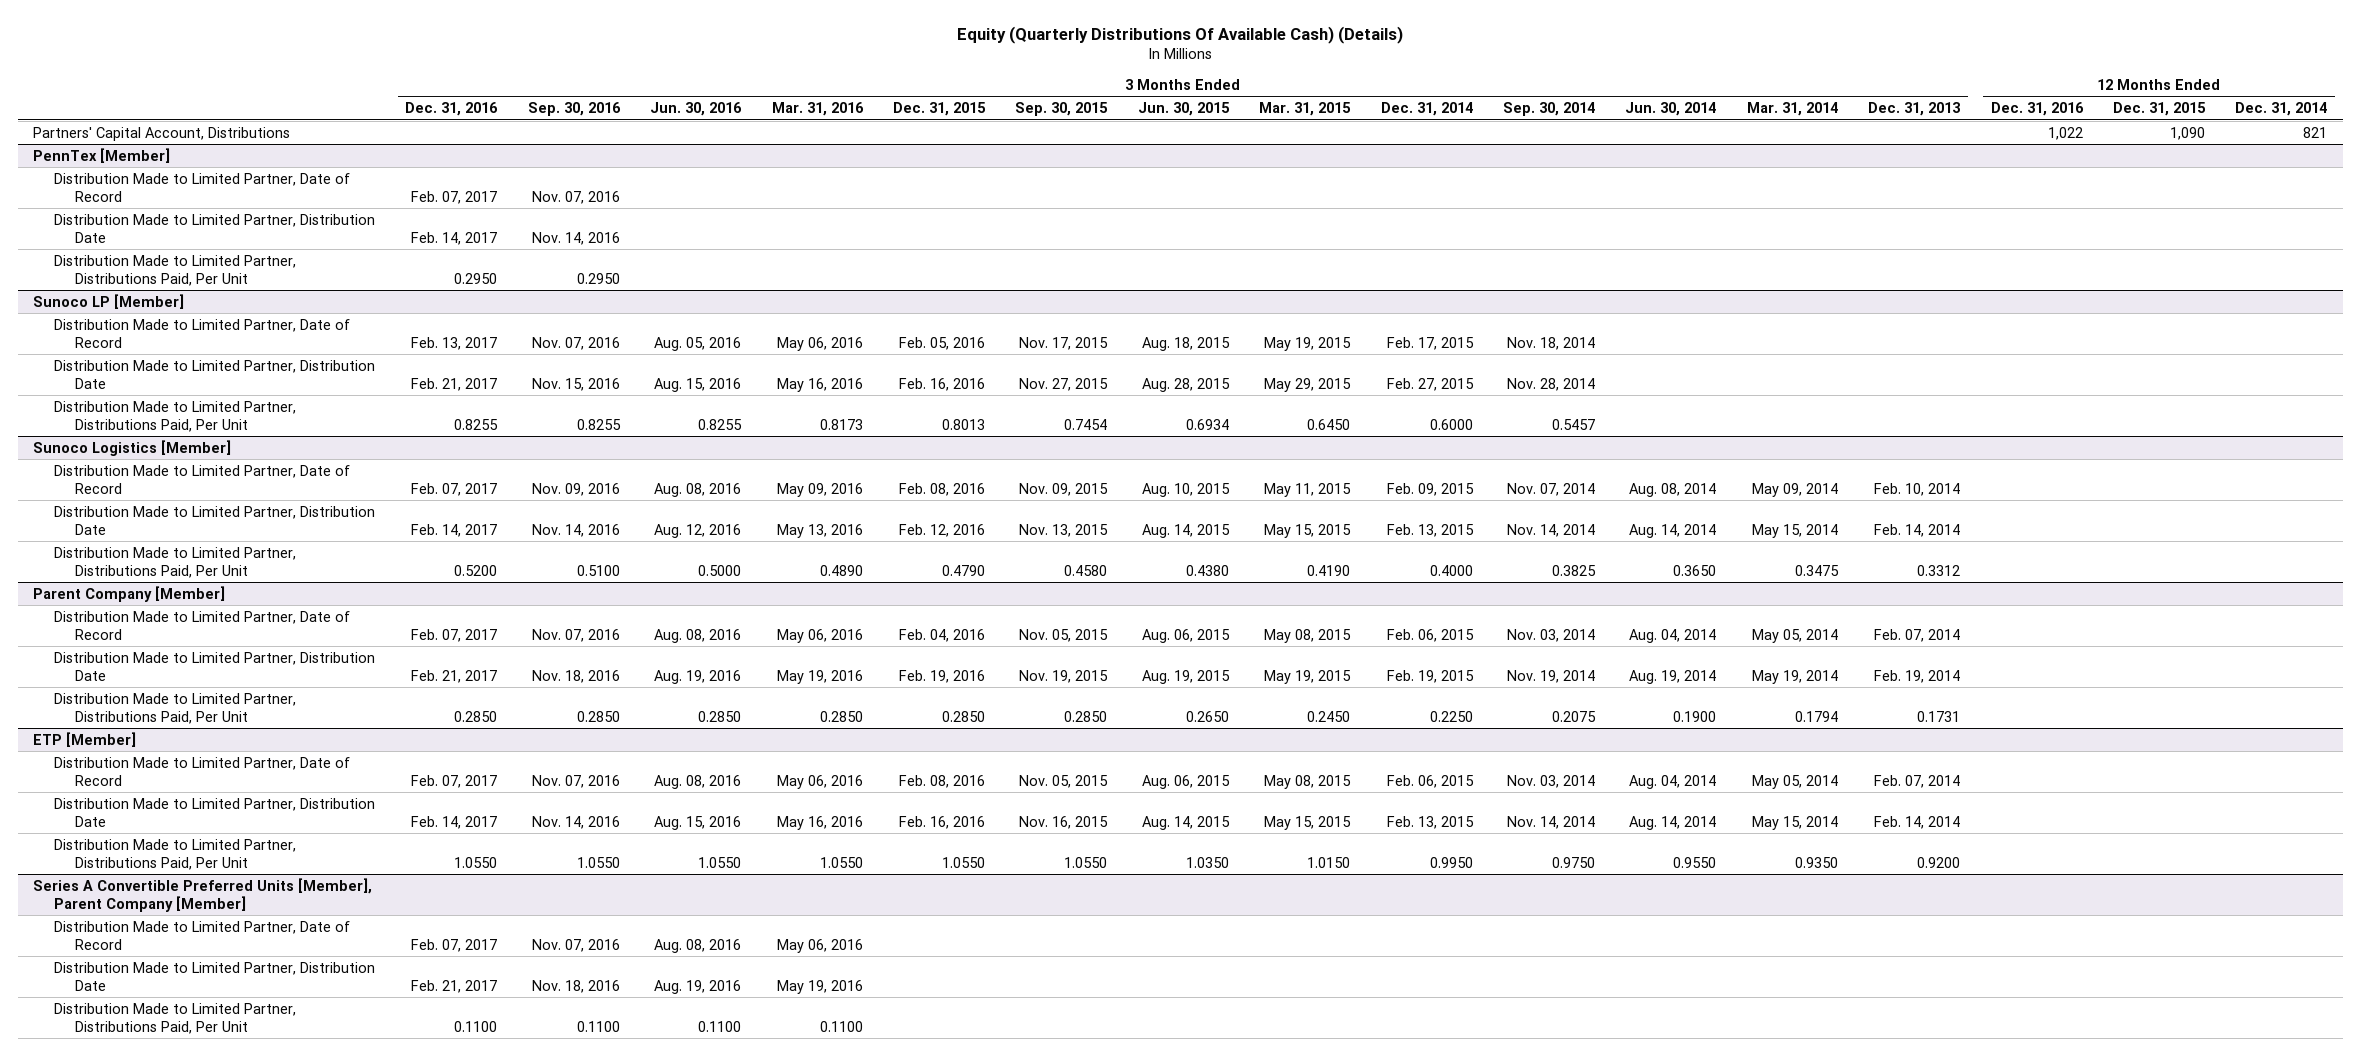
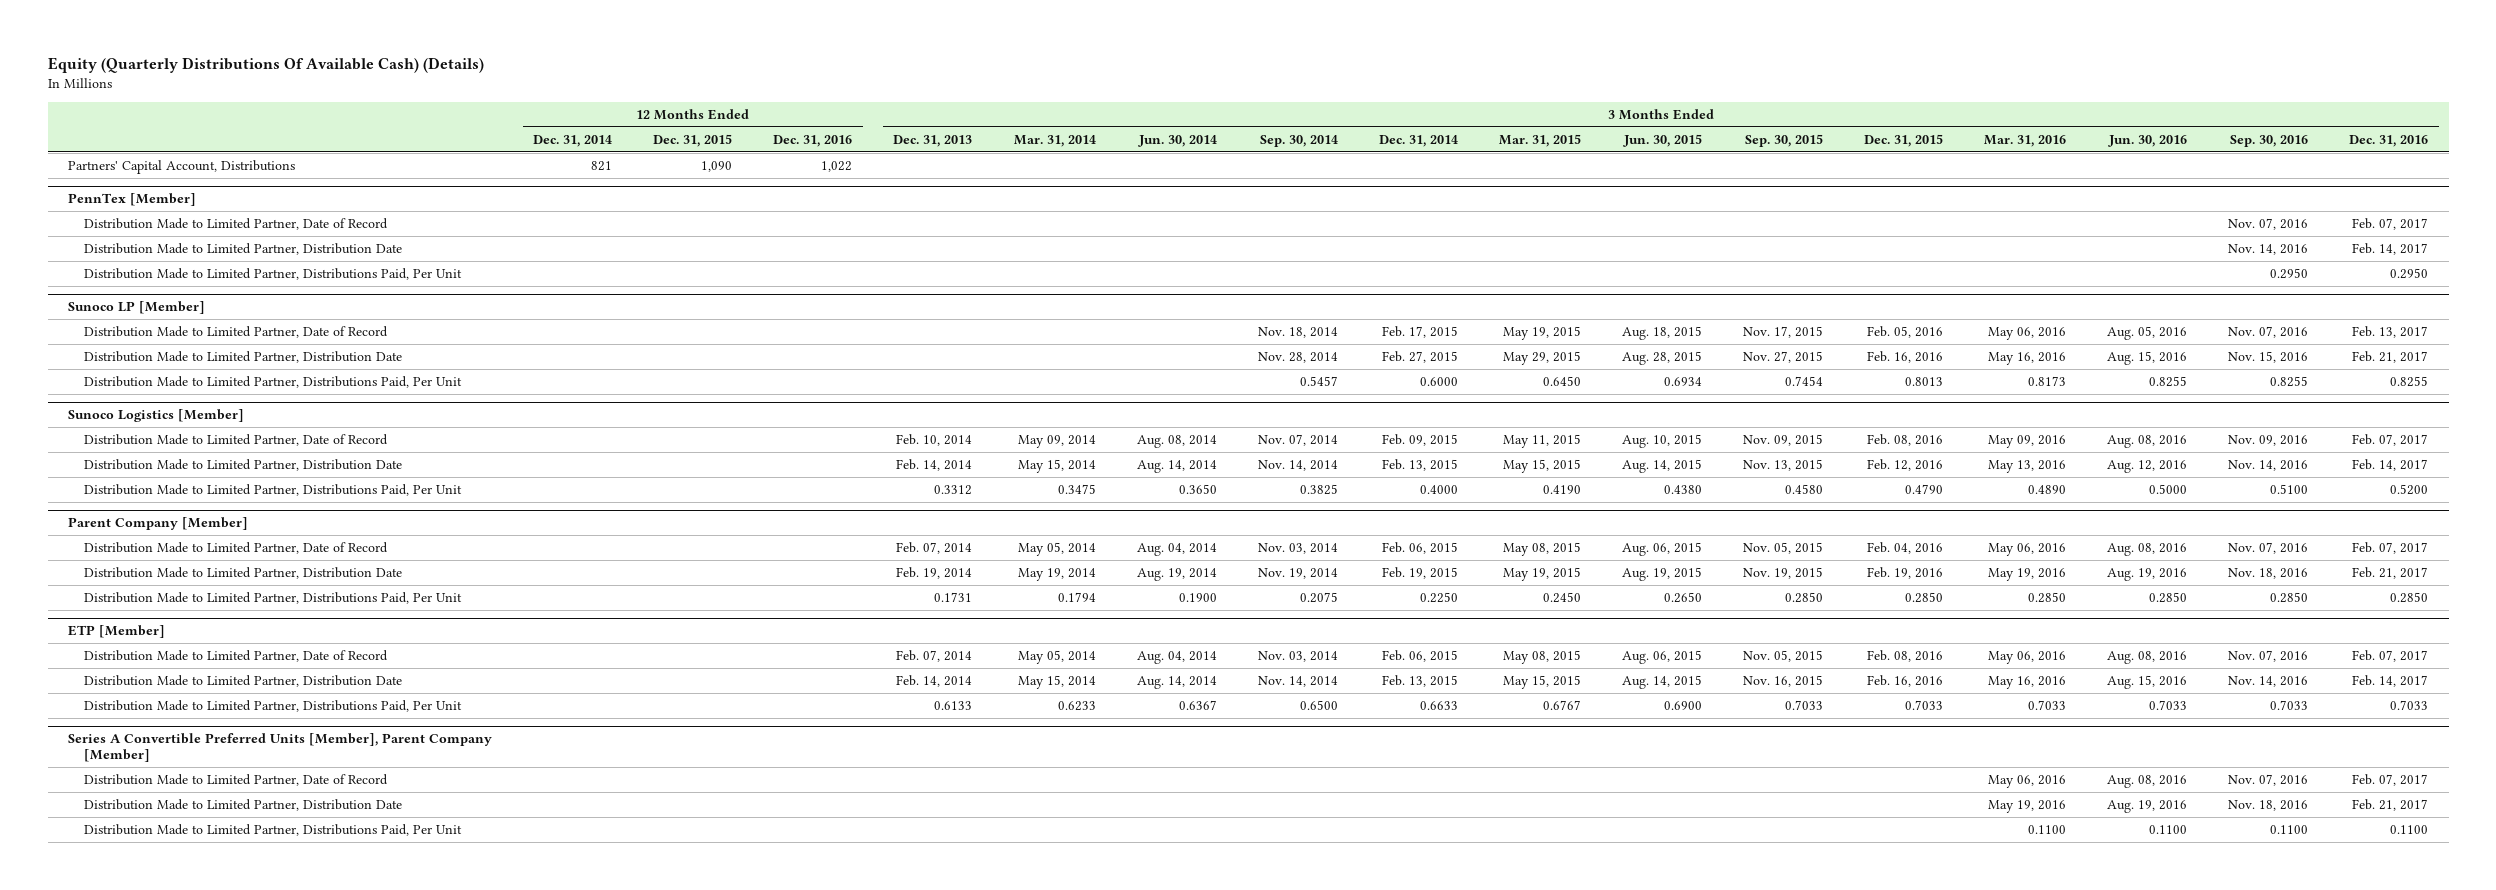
- | 3 Months Ended Dec. 31, 2016 | 3 Months Ended Sep. 30, 2016 | 3 Months Ended Jun. 30, 2016 | 3 Months Ended Mar. 31, 2016 | 3 Months Ended Dec. 31, 2015 | 3 Months Ended Sep. 30, 2015 | 3 Months Ended Jun. 30, 2015 | 3 Months Ended Mar. 31, 2015 | 3 Months Ended Dec. 31, 2014 | 3 Months Ended Sep. 30, 2014 | 3 Months Ended Jun. 30, 2014 | 3 Months Ended Mar. 31, 2014 | 3 Months Ended Dec. 31, 2013 | 12 Months Ended Dec. 31, 2016 | 12 Months Ended Dec. 31, 2015 | 12 Months Ended Dec. 31, 2014
+ | 12 Months Ended Dec. 31, 2014 | 12 Months Ended Dec. 31, 2015 | 12 Months Ended Dec. 31, 2016 | 3 Months Ended Dec. 31, 2013 | 3 Months Ended Mar. 31, 2014 | 3 Months Ended Jun. 30, 2014 | 3 Months Ended Sep. 30, 2014 | 3 Months Ended Dec. 31, 2014 | 3 Months Ended Mar. 31, 2015 | 3 Months Ended Jun. 30, 2015 | 3 Months Ended Sep. 30, 2015 | 3 Months Ended Dec. 31, 2015 | 3 Months Ended Mar. 31, 2016 | 3 Months Ended Jun. 30, 2016 | 3 Months Ended Sep. 30, 2016 | 3 Months Ended Dec. 31, 2016
@ ETP [Member]
- Distribution Made to Limited Partner, Distributions Paid, Per Unit | 1.0550 | 1.0550 | 1.0550 | 1.0550 | 1.0550 | 1.0550 | 1.0350 | 1.0150 | 0.9950 | 0.9750 | 0.9550 | 0.9350 | 0.9200 | | |
+ Distribution Made to Limited Partner, Distributions Paid, Per Unit | | | | 0.6133 | 0.6233 | 0.6367 | 0.6500 | 0.6633 | 0.6767 | 0.6900 | 0.7033 | 0.7033 | 0.7033 | 0.7033 | 0.7033 | 0.7033

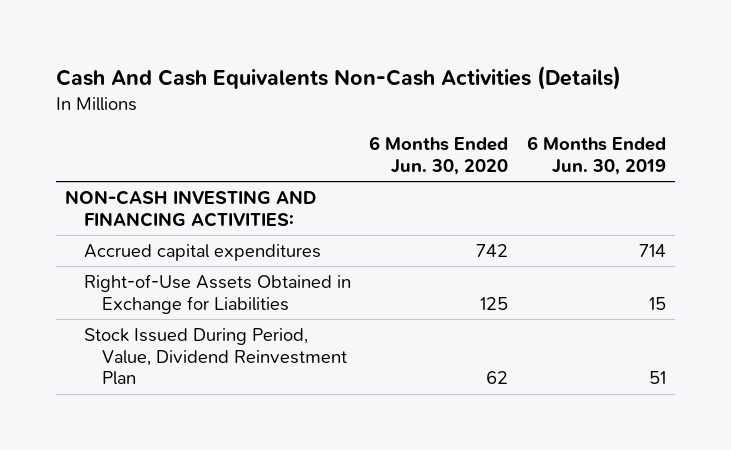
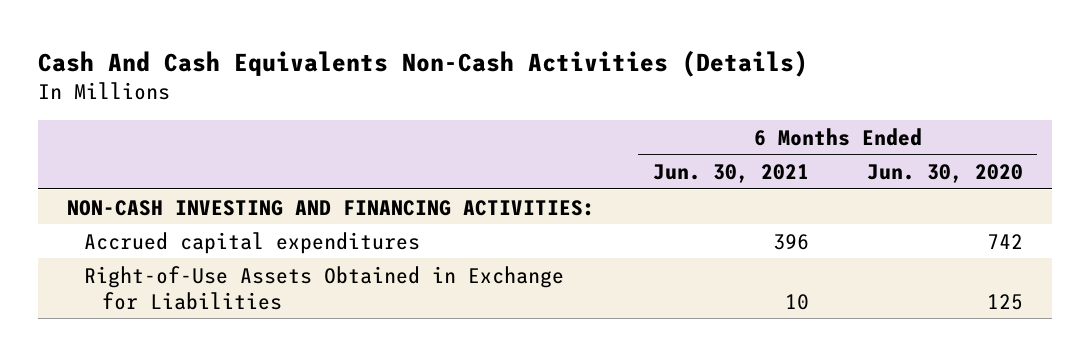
- | 6 Months Ended Jun. 30, 2020 | 6 Months Ended Jun. 30, 2019
+ | 6 Months Ended Jun. 30, 2021 | 6 Months Ended Jun. 30, 2020
- Stock Issued During Period, Value, Dividend Reinvestment Plan | 62 | 51

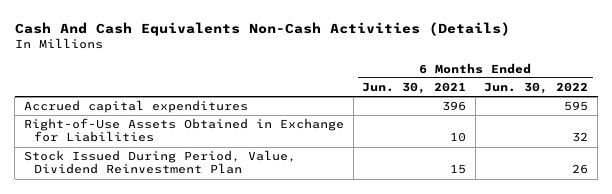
- | 6 Months Ended Jun. 30, 2021 | 6 Months Ended Jun. 30, 2020
+ | 6 Months Ended Jun. 30, 2021 | 6 Months Ended Jun. 30, 2022
- NON-CASH INVESTING AND FINANCING ACTIVITIES:
+ Stock Issued During Period, Value, Dividend Reinvestment Plan | 15 | 26

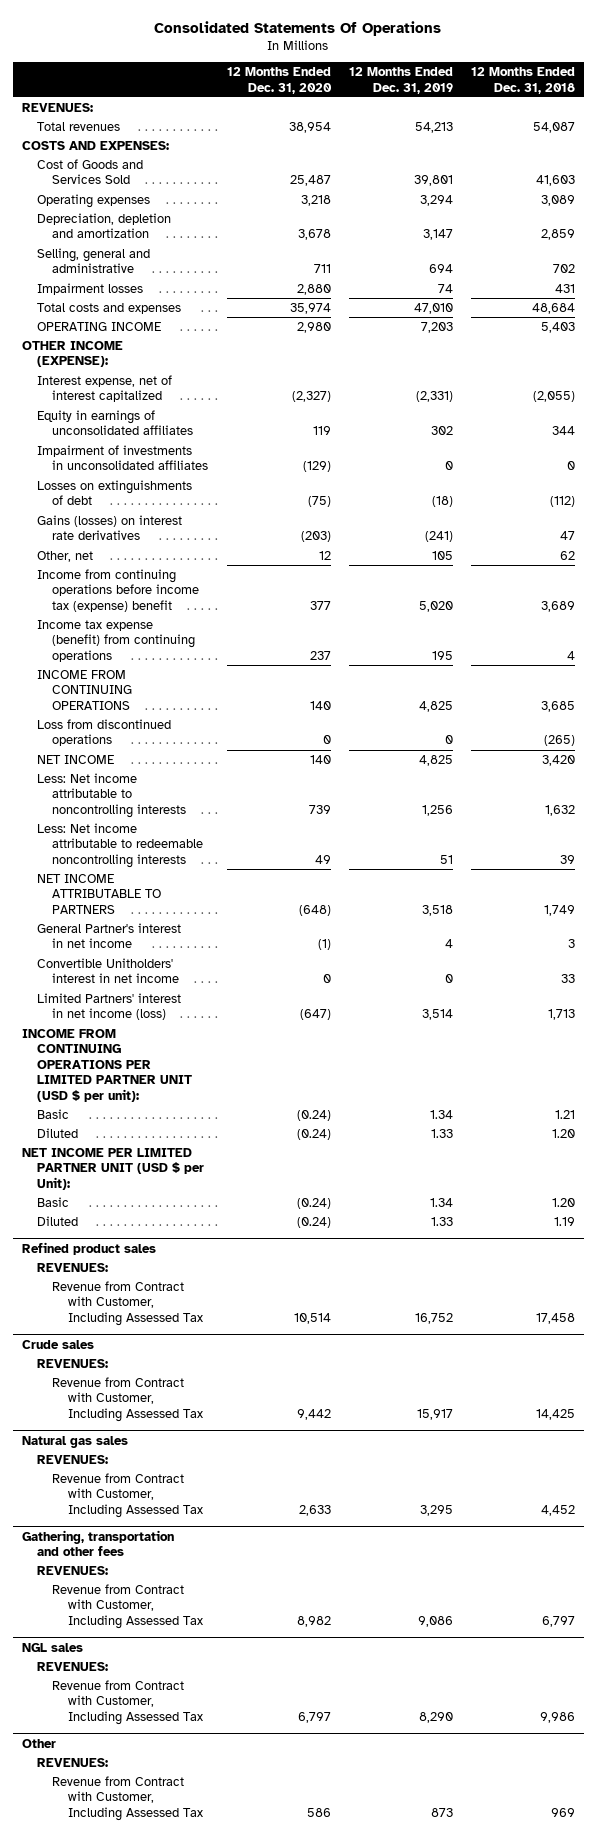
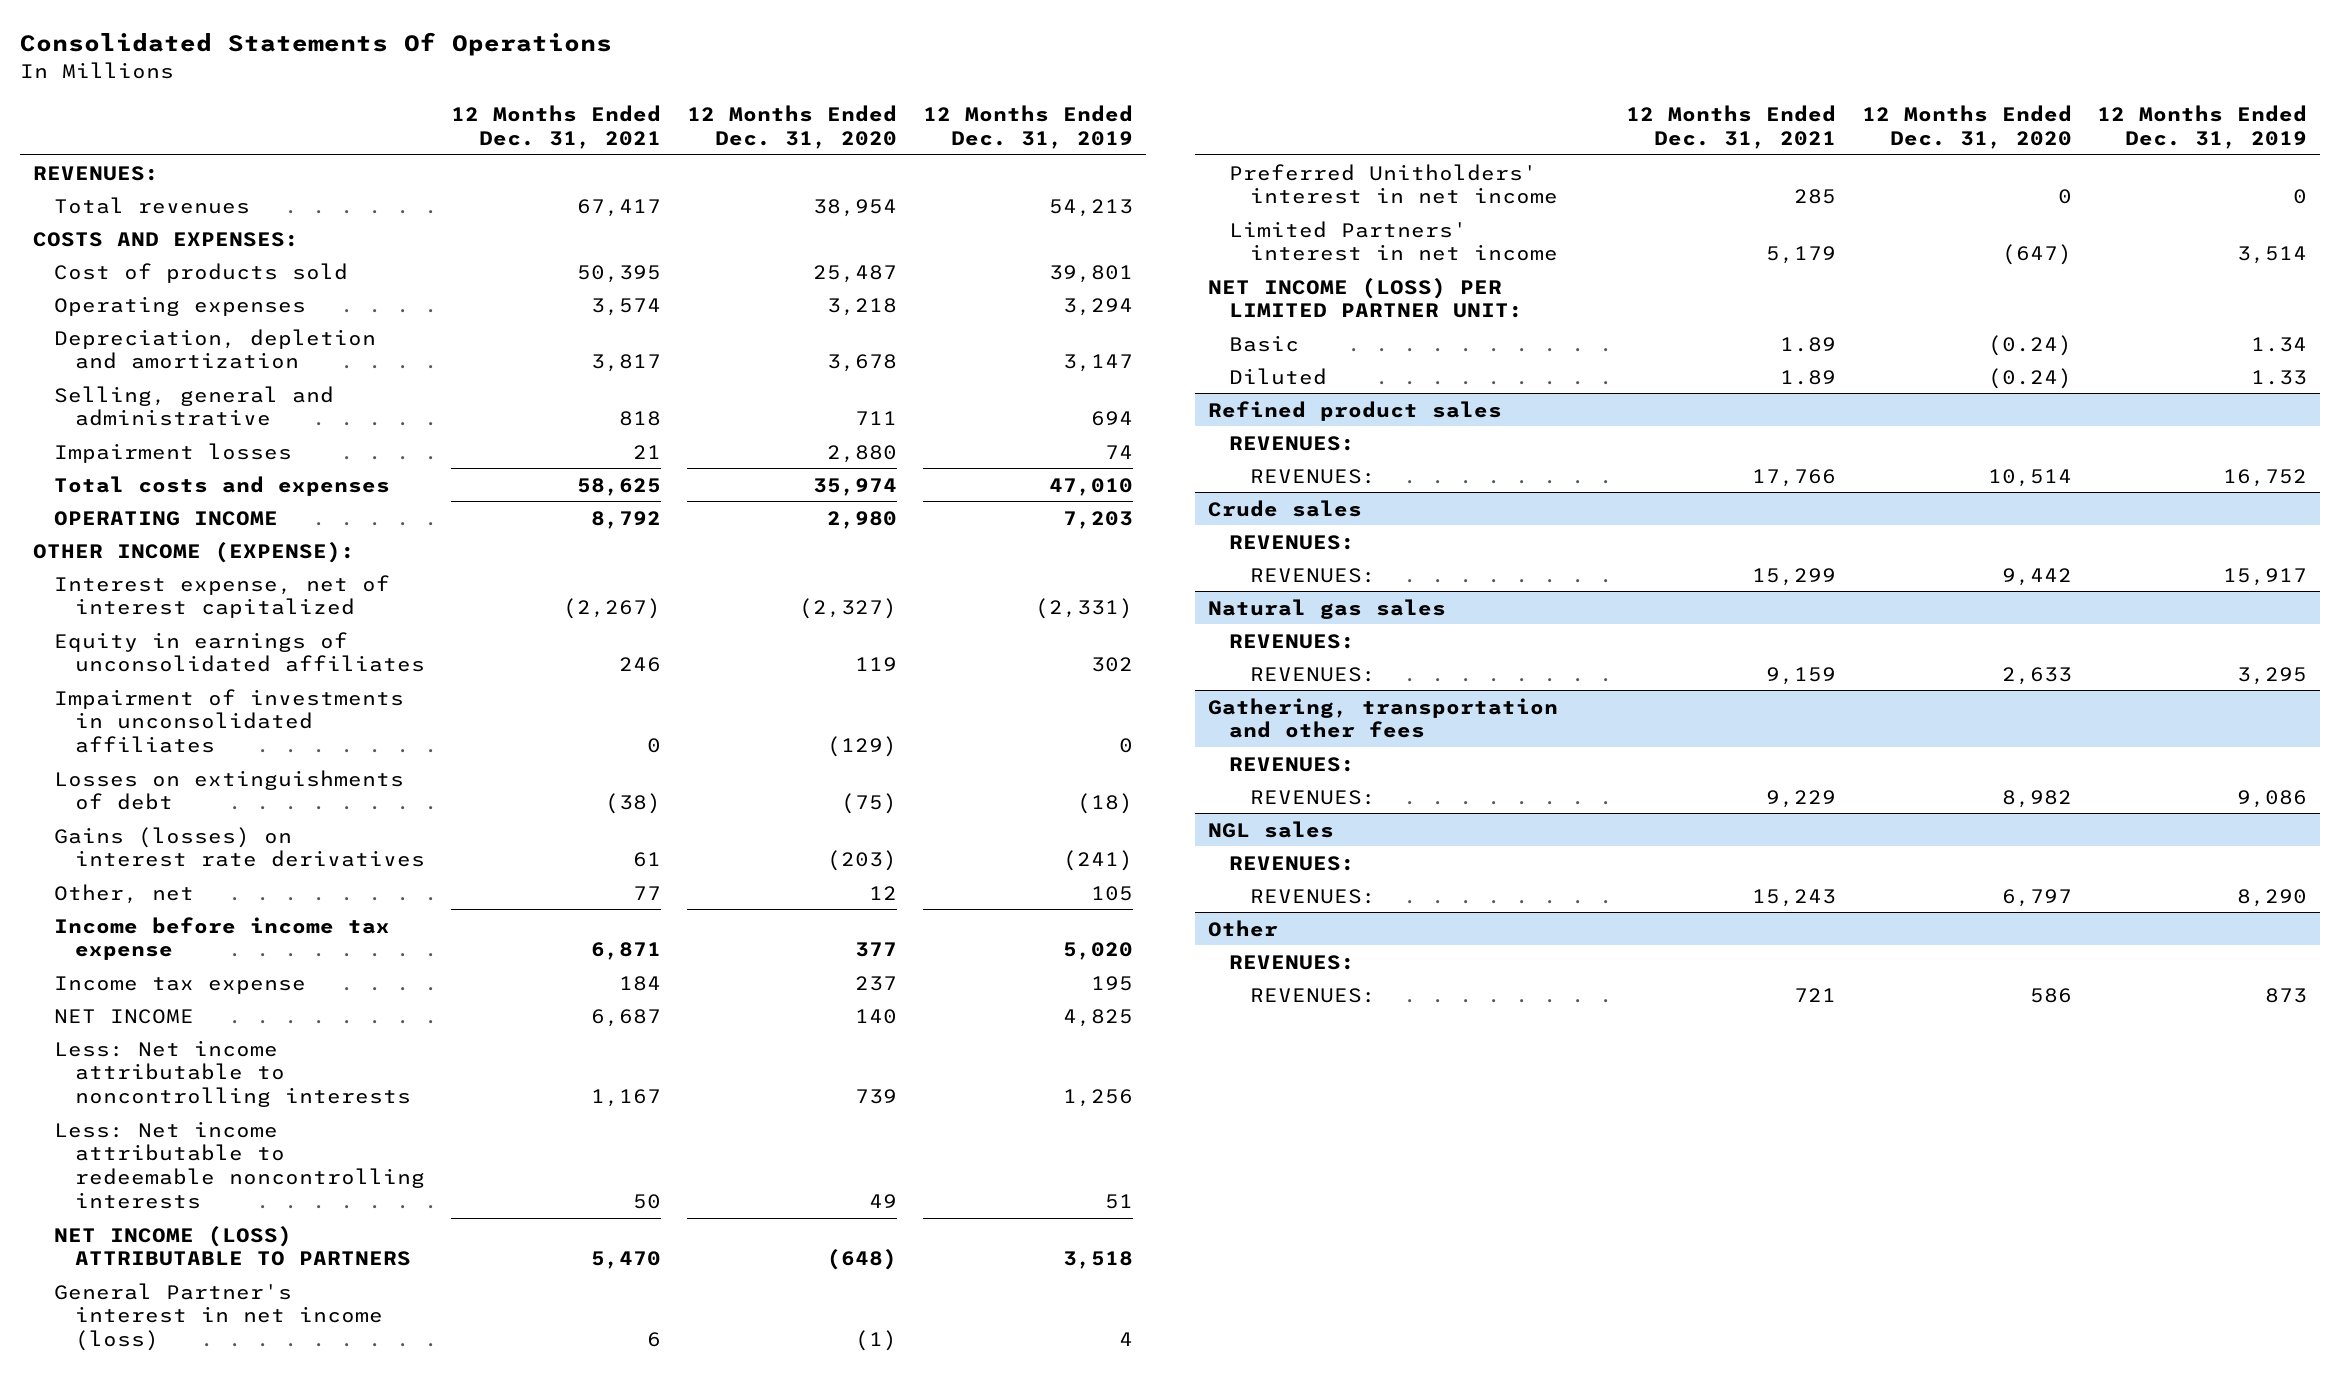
- | 12 Months Ended Dec. 31, 2020 | 12 Months Ended Dec. 31, 2019 | 12 Months Ended Dec. 31, 2018
+ | 12 Months Ended Dec. 31, 2021 | 12 Months Ended Dec. 31, 2020 | 12 Months Ended Dec. 31, 2019
- Cost of Goods and Services Sold | 25,487 | 39,801 | 41,603
+ Cost of products sold | 50,395 | 25,487 | 39,801
- Income from continuing operations before income tax (expense) benefit | 377 | 5,020 | 3,689
- Income tax expense (benefit) from continuing operations | 237 | 195 | 4
- INCOME FROM CONTINUING OPERATIONS | 140 | 4,825 | 3,685
- Loss from discontinued operations | 0 | 0 | (265)
+ Income before income tax expense | 6,871 | 377 | 5,020
+ Income tax expense | 184 | 237 | 195
- NET INCOME ATTRIBUTABLE TO PARTNERS | (648) | 3,518 | 1,749
- General Partner's interest in net income | (1) | 4 | 3
- Convertible Unitholders' interest in net income | 0 | 0 | 33
- Limited Partners' interest in net income (loss) | (647) | 3,514 | 1,713
- INCOME FROM CONTINUING OPERATIONS PER LIMITED PARTNER UNIT (USD $ per unit):
- Basic | (0.24) | 1.34 | 1.21
- Diluted | (0.24) | 1.33 | 1.20
- NET INCOME PER LIMITED PARTNER UNIT (USD $ per Unit):
+ NET INCOME (LOSS) ATTRIBUTABLE TO PARTNERS | 5,470 | (648) | 3,518
+ General Partner's interest in net income (loss) | 6 | (1) | 4
+ Preferred Unitholders' interest in net income | 285 | 0 | 0
+ Limited Partners' interest in net income | 5,179 | (647) | 3,514
+ NET INCOME (LOSS) PER LIMITED PARTNER UNIT:
@ Refined product sales
- Revenue from Contract with Customer, Including Assessed Tax | 10,514 | 16,752 | 17,458
+ REVENUES: | 17,766 | 10,514 | 16,752
@ Crude sales
- Revenue from Contract with Customer, Including Assessed Tax | 9,442 | 15,917 | 14,425
+ REVENUES: | 15,299 | 9,442 | 15,917
@ Natural gas sales
- Revenue from Contract with Customer, Including Assessed Tax | 2,633 | 3,295 | 4,452
+ REVENUES: | 9,159 | 2,633 | 3,295
@ Gathering, transportation and other fees
- Revenue from Contract with Customer, Including Assessed Tax | 8,982 | 9,086 | 6,797
+ REVENUES: | 9,229 | 8,982 | 9,086
@ NGL sales
- Revenue from Contract with Customer, Including Assessed Tax | 6,797 | 8,290 | 9,986
+ REVENUES: | 15,243 | 6,797 | 8,290
@ Other
- Revenue from Contract with Customer, Including Assessed Tax | 586 | 873 | 969
+ REVENUES: | 721 | 586 | 873

